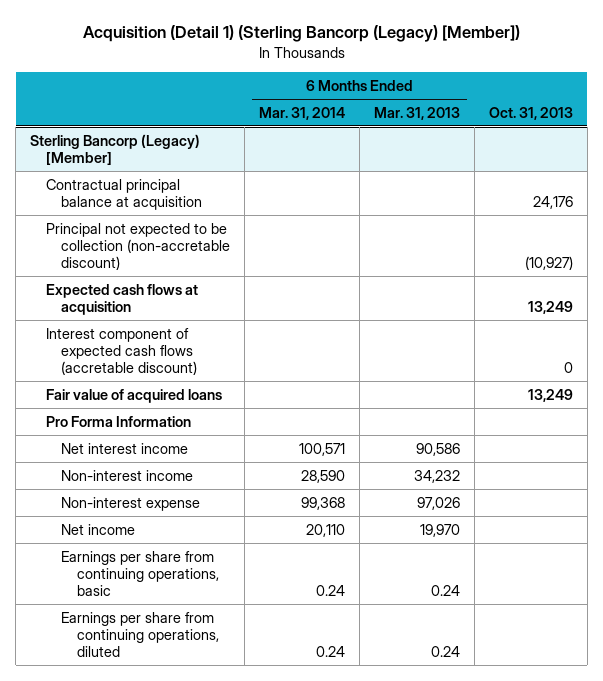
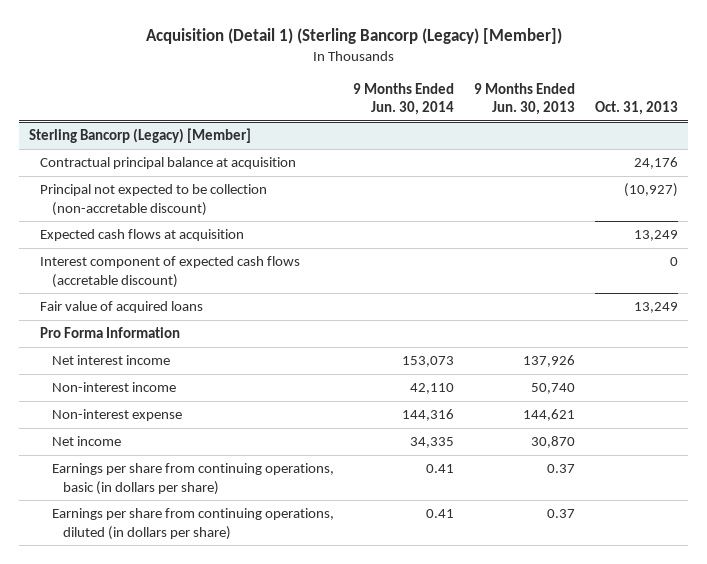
- | 6 Months Ended Mar. 31, 2014 | 6 Months Ended Mar. 31, 2013 | Oct. 31, 2013
+ | 9 Months Ended Jun. 30, 2014 | 9 Months Ended Jun. 30, 2013 | Oct. 31, 2013
@ Sterling Bancorp (Legacy) [Member]
- Earnings per share from continuing operations, basic | 0.24 | 0.24 |
- Earnings per share from continuing operations, diluted | 0.24 | 0.24 |
+ Earnings per share from continuing operations, basic (in dollars per share) | 0.41 | 0.37 |
+ Earnings per share from continuing operations, diluted (in dollars per share) | 0.41 | 0.37 |

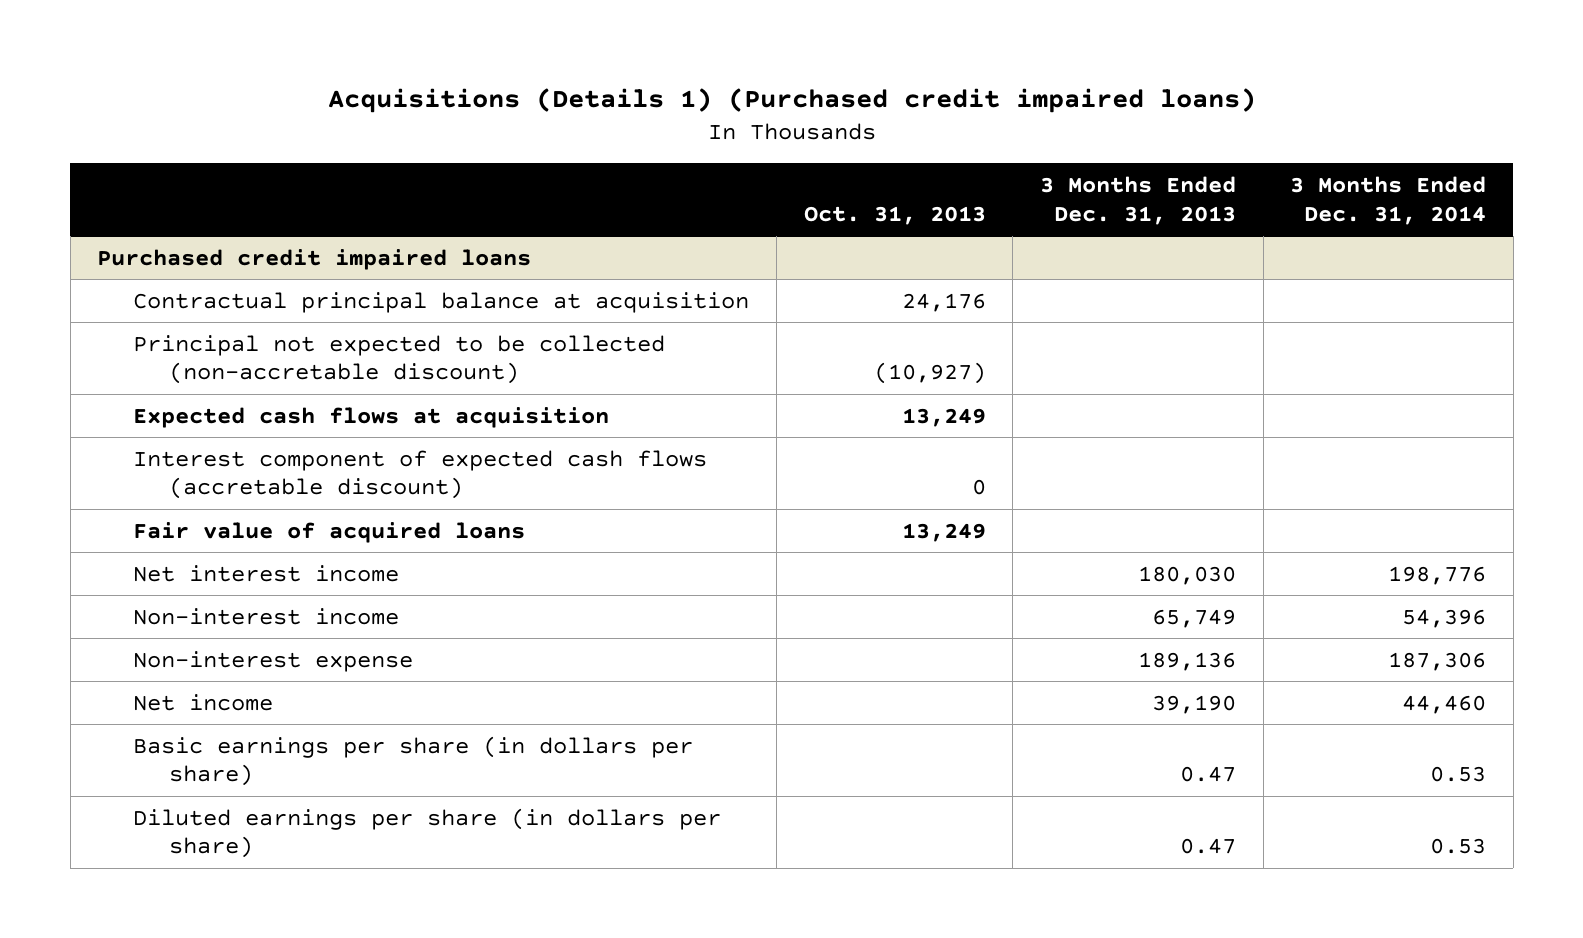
- Acquisition (Detail 1) (Sterling Bancorp (Legacy) [Member])
+ Acquisitions (Details 1) (Purchased credit impaired loans)
- | 9 Months Ended Jun. 30, 2014 | 9 Months Ended Jun. 30, 2013 | Oct. 31, 2013
+ | Oct. 31, 2013 | 3 Months Ended Dec. 31, 2013 | 3 Months Ended Dec. 31, 2014
- Sterling Bancorp (Legacy) [Member]
+ Purchased credit impaired loans
- Principal not expected to be collection (non-accretable discount) | | | (10,927)
+ Principal not expected to be collected (non-accretable discount) | (10,927) | |
- Pro Forma Information
- Earnings per share from continuing operations, basic (in dollars per share) | 0.41 | 0.37 |
- Earnings per share from continuing operations, diluted (in dollars per share) | 0.41 | 0.37 |
+ Basic earnings per share (in dollars per share) | | 0.47 | 0.53
+ Diluted earnings per share (in dollars per share) | | 0.47 | 0.53

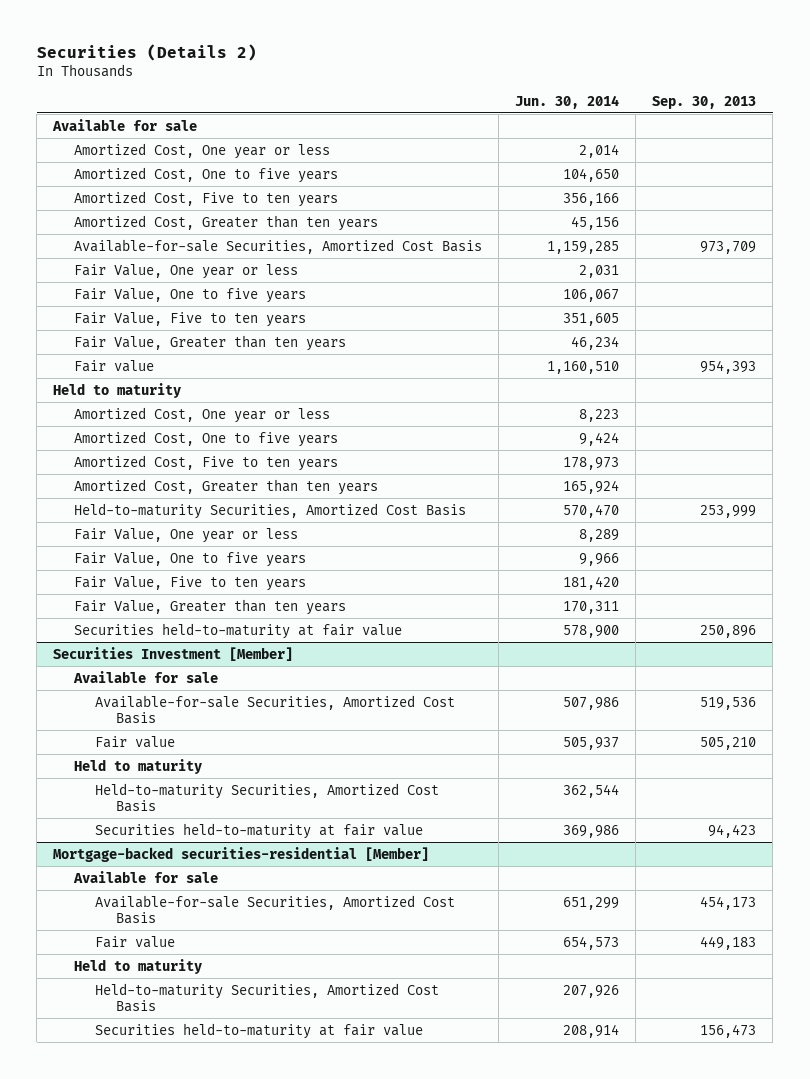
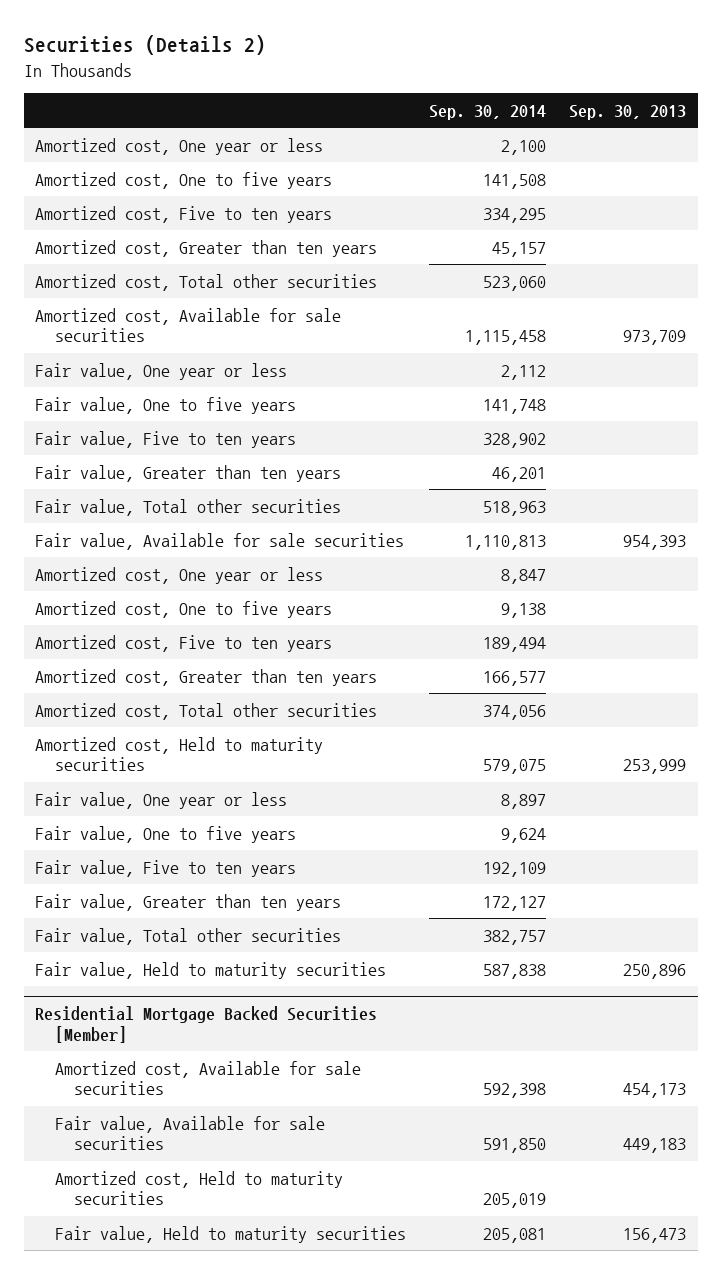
- | Jun. 30, 2014 | Sep. 30, 2013
+ | Sep. 30, 2014 | Sep. 30, 2013
- Available for sale
- Amortized Cost, One year or less | 2,014 |
- Amortized Cost, One to five years | 104,650 |
- Amortized Cost, Five to ten years | 356,166 |
- Amortized Cost, Greater than ten years | 45,156 |
- Available-for-sale Securities, Amortized Cost Basis | 1,159,285 | 973,709
- Fair Value, One year or less | 2,031 |
- Fair Value, One to five years | 106,067 |
- Fair Value, Five to ten years | 351,605 |
- Fair Value, Greater than ten years | 46,234 |
- Fair value | 1,160,510 | 954,393
- Held to maturity
- Amortized Cost, One year or less | 8,223 |
- Amortized Cost, One to five years | 9,424 |
- Amortized Cost, Five to ten years | 178,973 |
- Amortized Cost, Greater than ten years | 165,924 |
- Held-to-maturity Securities, Amortized Cost Basis | 570,470 | 253,999
- Fair Value, One year or less | 8,289 |
- Fair Value, One to five years | 9,966 |
- Fair Value, Five to ten years | 181,420 |
- Fair Value, Greater than ten years | 170,311 |
- Securities held-to-maturity at fair value | 578,900 | 250,896
- Securities Investment [Member]
- Available for sale
- Available-for-sale Securities, Amortized Cost Basis | 507,986 | 519,536
- Fair value | 505,937 | 505,210
- Held to maturity
- Held-to-maturity Securities, Amortized Cost Basis | 362,544 |
- Securities held-to-maturity at fair value | 369,986 | 94,423
- Mortgage-backed securities-residential [Member]
- Available for sale
- Available-for-sale Securities, Amortized Cost Basis | 651,299 | 454,173
- Fair value | 654,573 | 449,183
- Held to maturity
- Held-to-maturity Securities, Amortized Cost Basis | 207,926 |
- Securities held-to-maturity at fair value | 208,914 | 156,473
+ Amortized cost, One year or less | 2,100 |
+ Amortized cost, One to five years | 141,508 |
+ Amortized cost, Five to ten years | 334,295 |
+ Amortized cost, Greater than ten years | 45,157 |
+ Amortized cost, Total other securities | 523,060 |
+ Amortized cost, Available for sale securities | 1,115,458 | 973,709
+ Fair value, One year or less | 2,112 |
+ Fair value, One to five years | 141,748 |
+ Fair value, Five to ten years | 328,902 |
+ Fair value, Greater than ten years | 46,201 |
+ Fair value, Total other securities | 518,963 |
+ Fair value, Available for sale securities | 1,110,813 | 954,393
+ Amortized cost, One year or less | 8,847 |
+ Amortized cost, One to five years | 9,138 |
+ Amortized cost, Five to ten years | 189,494 |
+ Amortized cost, Greater than ten years | 166,577 |
+ Amortized cost, Total other securities | 374,056 |
+ Amortized cost, Held to maturity securities | 579,075 | 253,999
+ Fair value, One year or less | 8,897 |
+ Fair value, One to five years | 9,624 |
+ Fair value, Five to ten years | 192,109 |
+ Fair value, Greater than ten years | 172,127 |
+ Fair value, Total other securities | 382,757 |
+ Fair value, Held to maturity securities | 587,838 | 250,896
+ Residential Mortgage Backed Securities [Member]
+ Amortized cost, Available for sale securities | 592,398 | 454,173
+ Fair value, Available for sale securities | 591,850 | 449,183
+ Amortized cost, Held to maturity securities | 205,019 |
+ Fair value, Held to maturity securities | 205,081 | 156,473

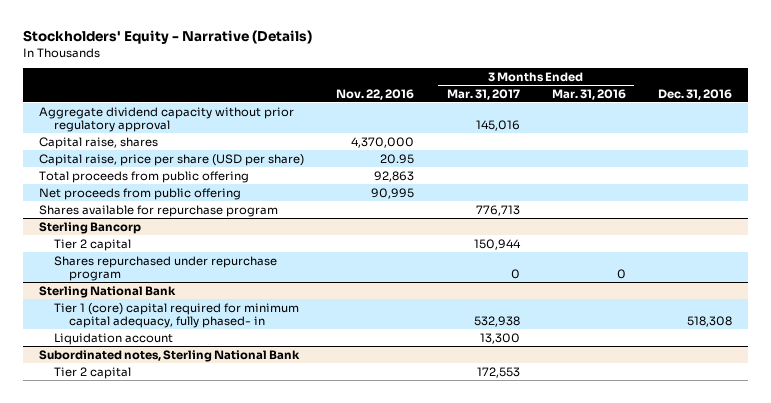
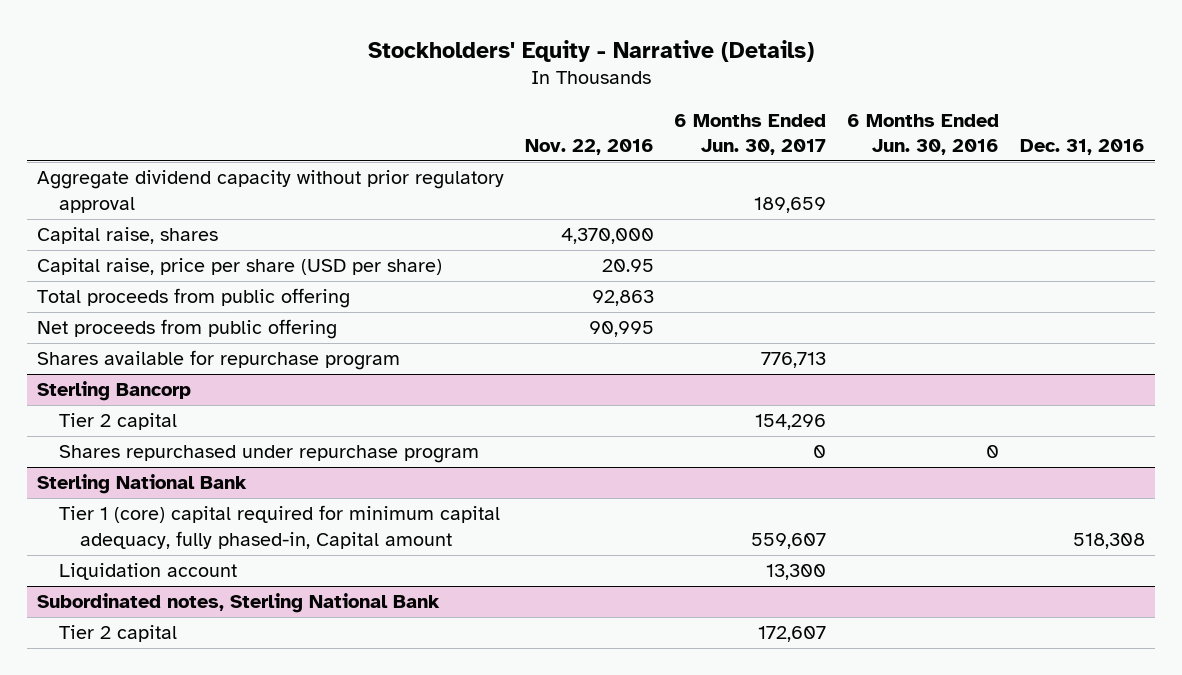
- | Nov. 22, 2016 | 3 Months Ended Mar. 31, 2017 | 3 Months Ended Mar. 31, 2016 | Dec. 31, 2016
+ | Nov. 22, 2016 | 6 Months Ended Jun. 30, 2017 | 6 Months Ended Jun. 30, 2016 | Dec. 31, 2016
@ Sterling National Bank
- Tier 1 (core) capital required for minimum capital adequacy, fully phased- in | | 532,938 | | 518,308
+ Tier 1 (core) capital required for minimum capital adequacy, fully phased-in, Capital amount | | 559,607 | | 518,308

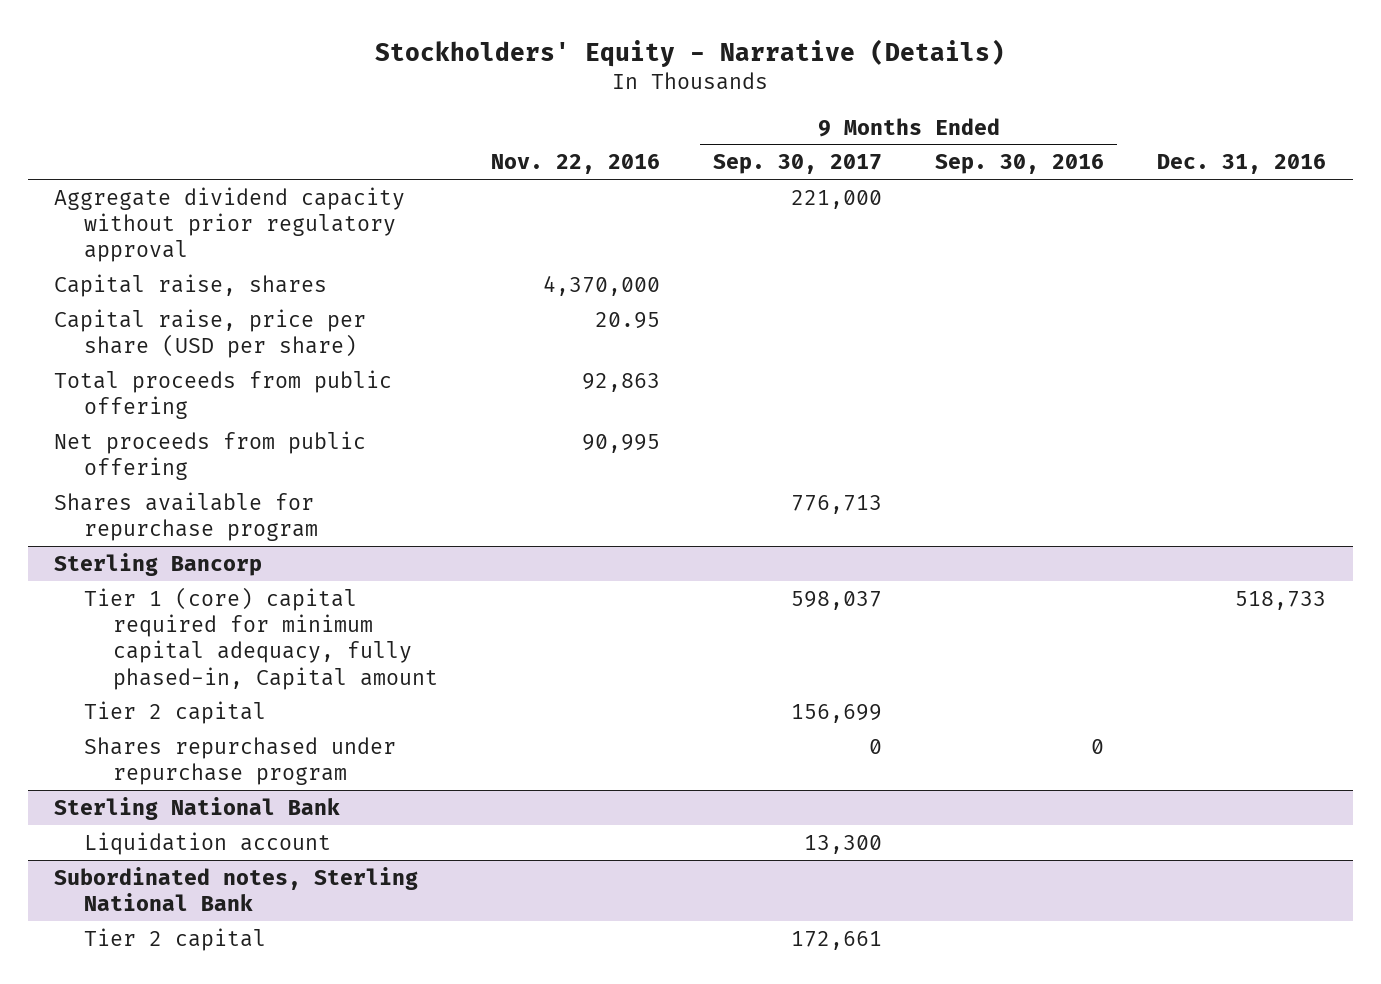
- | Nov. 22, 2016 | 6 Months Ended Jun. 30, 2017 | 6 Months Ended Jun. 30, 2016 | Dec. 31, 2016
+ | Nov. 22, 2016 | 9 Months Ended Sep. 30, 2017 | 9 Months Ended Sep. 30, 2016 | Dec. 31, 2016
@ Sterling Bancorp
+ Tier 1 (core) capital required for minimum capital adequacy, fully phased-in, Capital amount | | 598,037 | | 518,733
@ Sterling National Bank
- Tier 1 (core) capital required for minimum capital adequacy, fully phased-in, Capital amount | | 559,607 | | 518,308

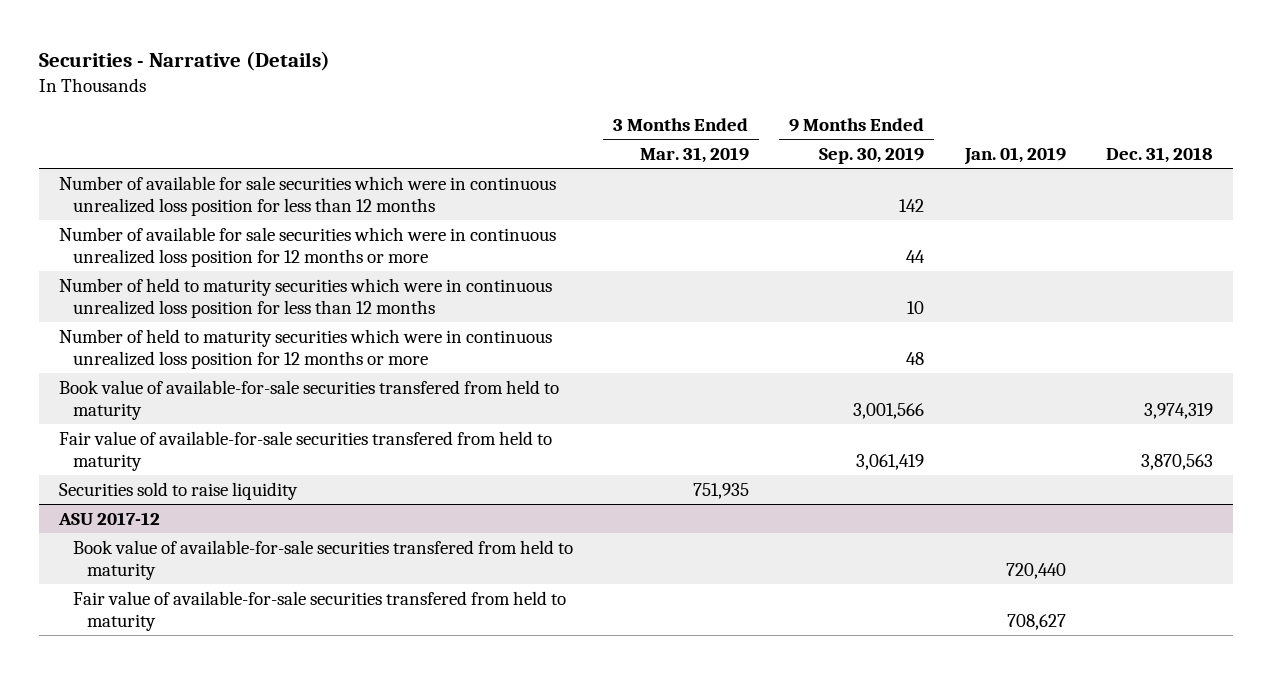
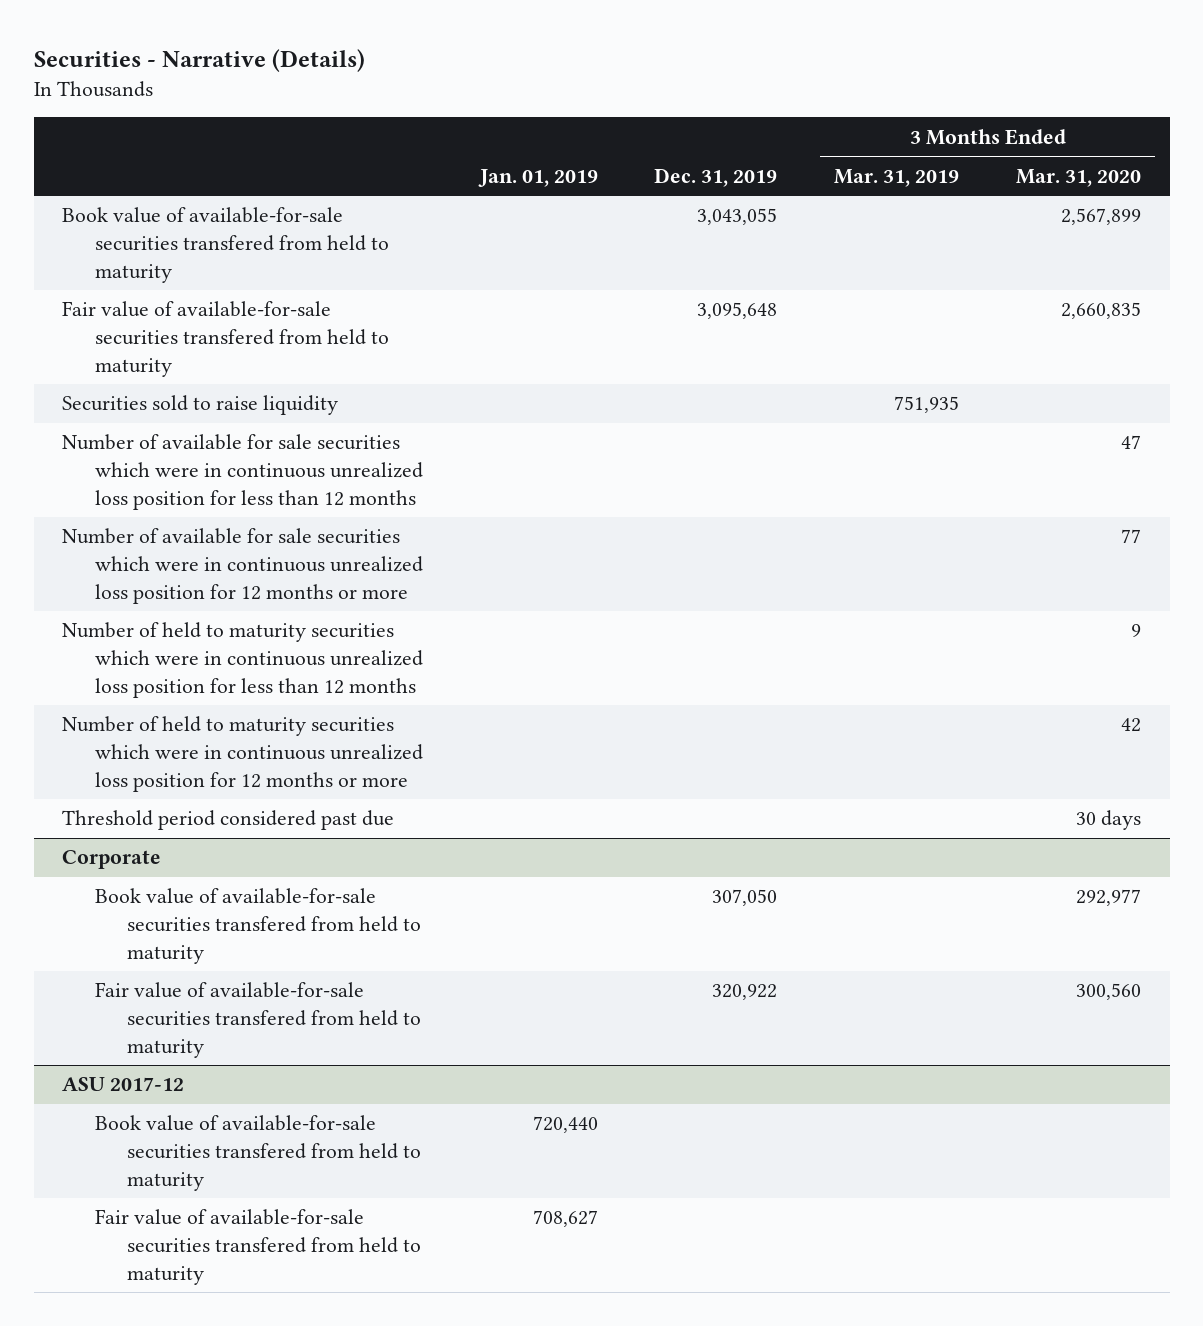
- | 3 Months Ended Mar. 31, 2019 | 9 Months Ended Sep. 30, 2019 | Jan. 01, 2019 | Dec. 31, 2018
+ | Jan. 01, 2019 | Dec. 31, 2019 | 3 Months Ended Mar. 31, 2019 | 3 Months Ended Mar. 31, 2020
moved up: Book value of available-for-sale securities transfered from held to maturity | | 3,043,055 | | 2,567,899
moved up: Fair value of available-for-sale securities transfered from held to maturity | | 3,095,648 | | 2,660,835
moved up: Securities sold to raise liquidity | | | 751,935 |
+ Threshold period considered past due | | | | 30 days
+ Corporate
+ Book value of available-for-sale securities transfered from held to maturity | | 307,050 | | 292,977
+ Fair value of available-for-sale securities transfered from held to maturity | | 320,922 | | 300,560

